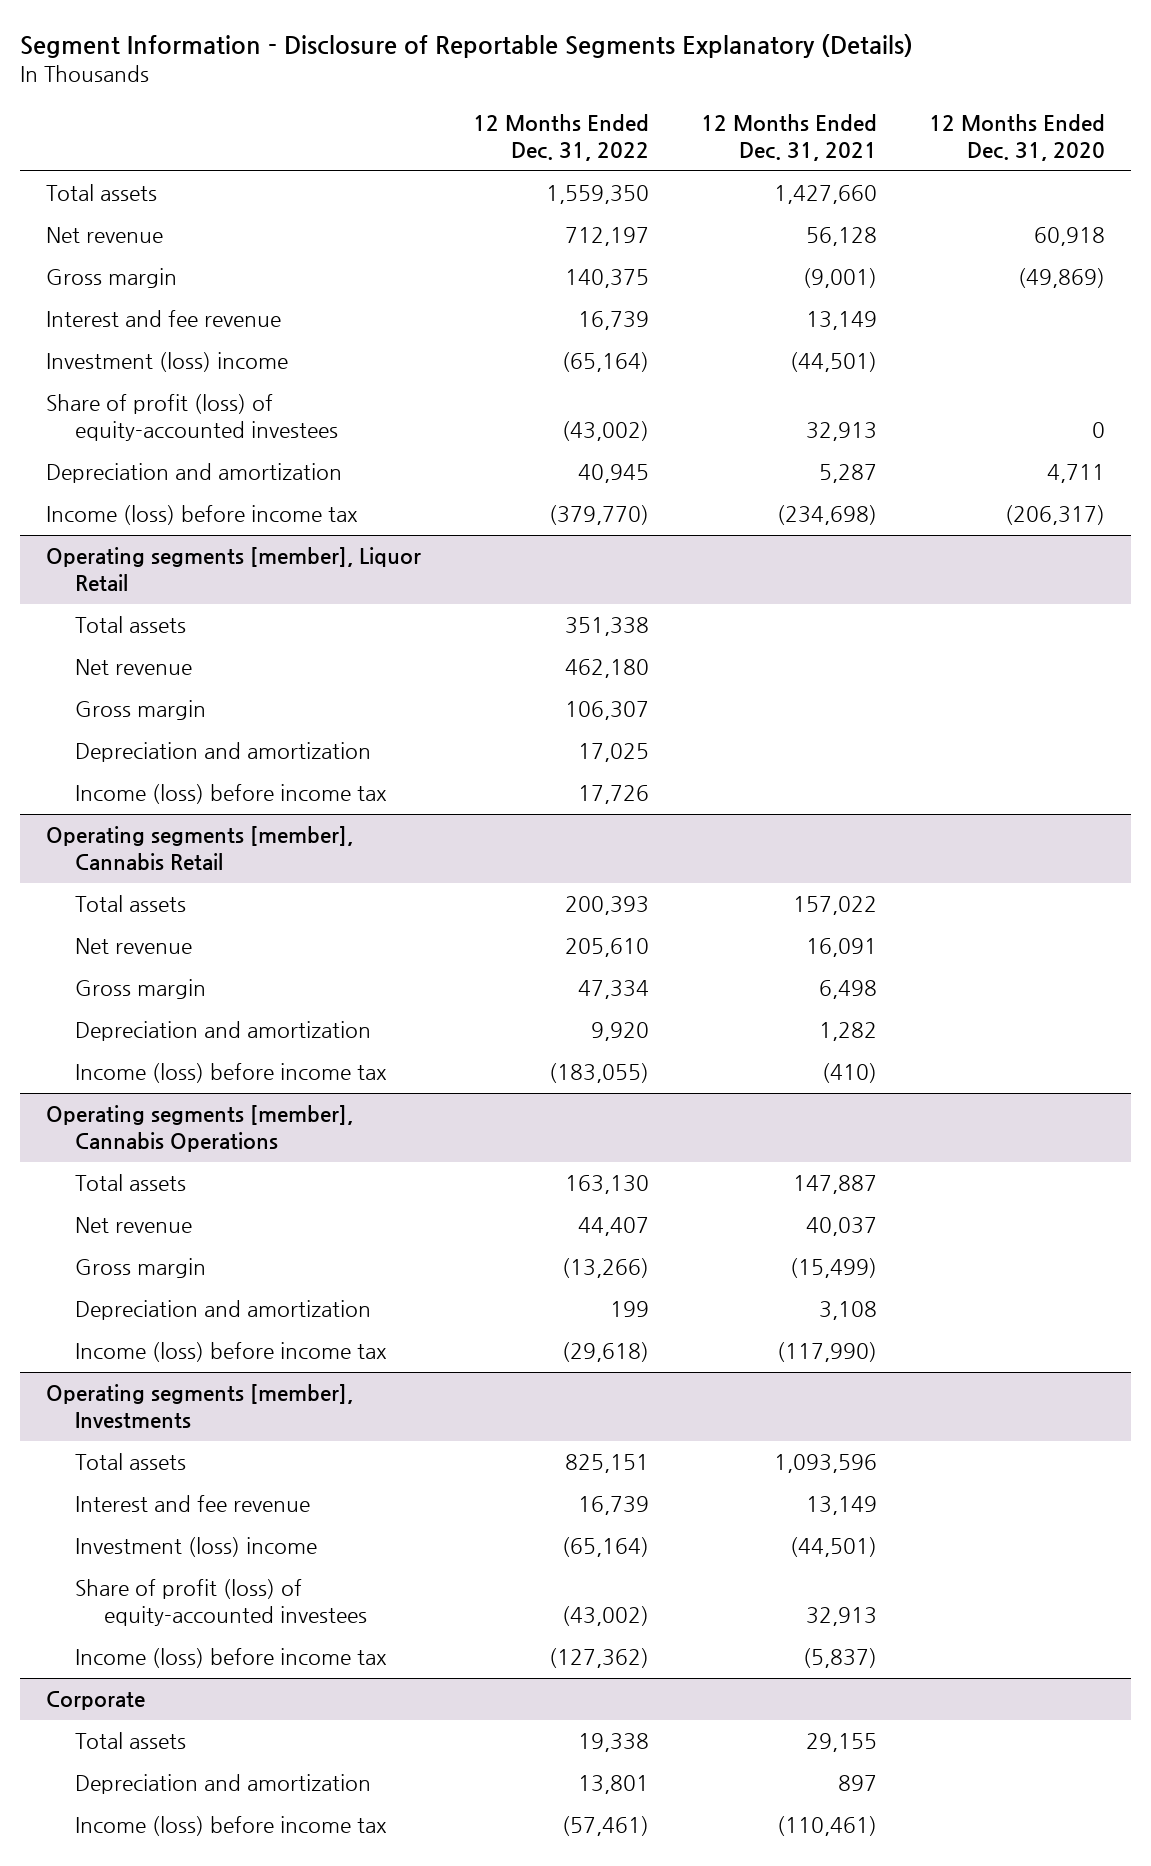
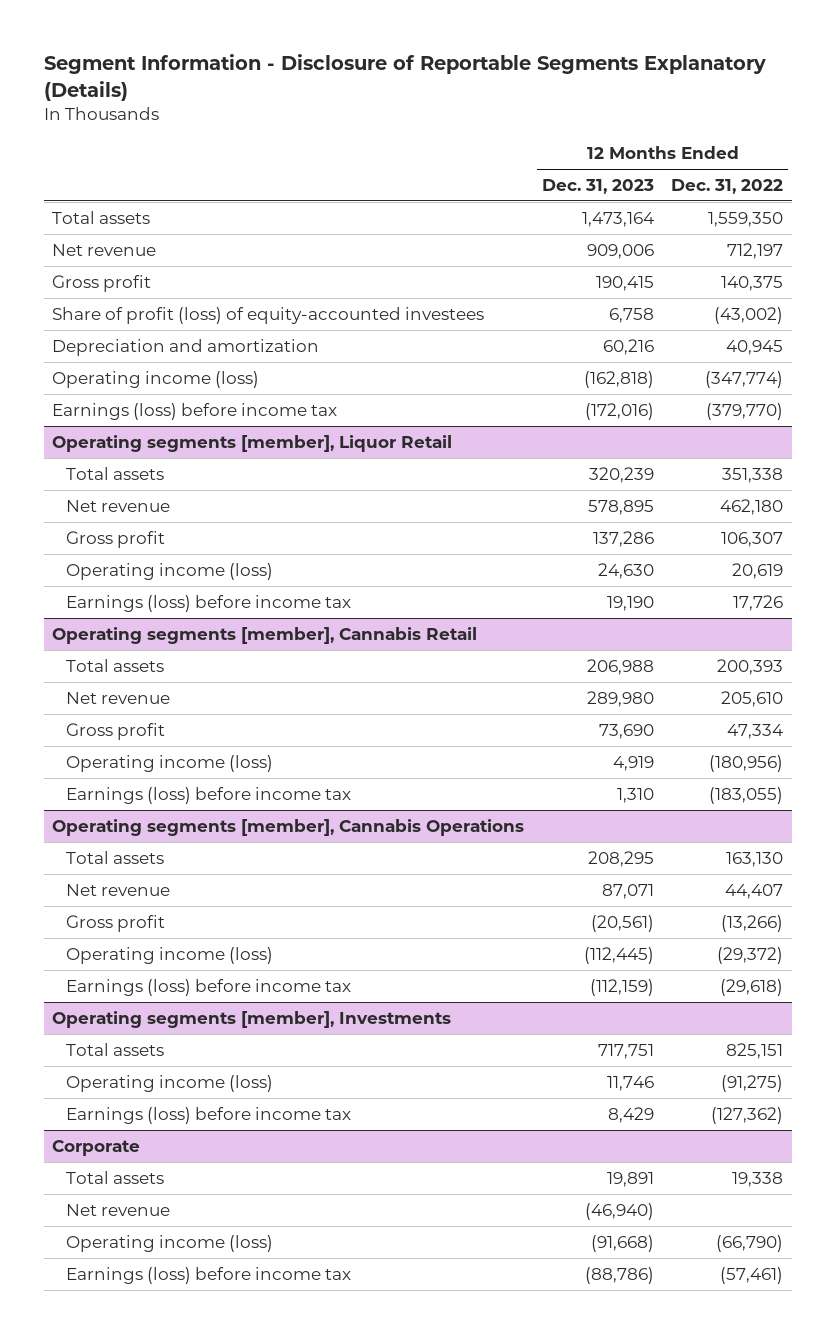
- | 12 Months Ended Dec. 31, 2022 | 12 Months Ended Dec. 31, 2021 | 12 Months Ended Dec. 31, 2020
+ | 12 Months Ended Dec. 31, 2023 | 12 Months Ended Dec. 31, 2022
- Gross margin | 140,375 | (9,001) | (49,869)
- Interest and fee revenue | 16,739 | 13,149 |
- Investment (loss) income | (65,164) | (44,501) |
+ Gross profit | 190,415 | 140,375
- Income (loss) before income tax | (379,770) | (234,698) | (206,317)
+ Operating income (loss) | (162,818) | (347,774)
+ Earnings (loss) before income tax | (172,016) | (379,770)
@ Operating segments [member], Liquor Retail
- Gross margin | 106,307 | |
- Depreciation and amortization | 17,025 | |
- Income (loss) before income tax | 17,726 | |
+ Gross profit | 137,286 | 106,307
+ Operating income (loss) | 24,630 | 20,619
+ Earnings (loss) before income tax | 19,190 | 17,726
@ Operating segments [member], Cannabis Retail
- Gross margin | 47,334 | 6,498 |
- Depreciation and amortization | 9,920 | 1,282 |
- Income (loss) before income tax | (183,055) | (410) |
+ Gross profit | 73,690 | 47,334
+ Operating income (loss) | 4,919 | (180,956)
+ Earnings (loss) before income tax | 1,310 | (183,055)
@ Operating segments [member], Cannabis Operations
- Gross margin | (13,266) | (15,499) |
- Depreciation and amortization | 199 | 3,108 |
- Income (loss) before income tax | (29,618) | (117,990) |
+ Gross profit | (20,561) | (13,266)
+ Operating income (loss) | (112,445) | (29,372)
+ Earnings (loss) before income tax | (112,159) | (29,618)
@ Operating segments [member], Investments
- Interest and fee revenue | 16,739 | 13,149 |
- Investment (loss) income | (65,164) | (44,501) |
- Share of profit (loss) of equity-accounted investees | (43,002) | 32,913 |
- Income (loss) before income tax | (127,362) | (5,837) |
+ Operating income (loss) | 11,746 | (91,275)
+ Earnings (loss) before income tax | 8,429 | (127,362)
@ Corporate
- Depreciation and amortization | 13,801 | 897 |
- Income (loss) before income tax | (57,461) | (110,461) |
+ Net revenue | (46,940) |
+ Operating income (loss) | (91,668) | (66,790)
+ Earnings (loss) before income tax | (88,786) | (57,461)

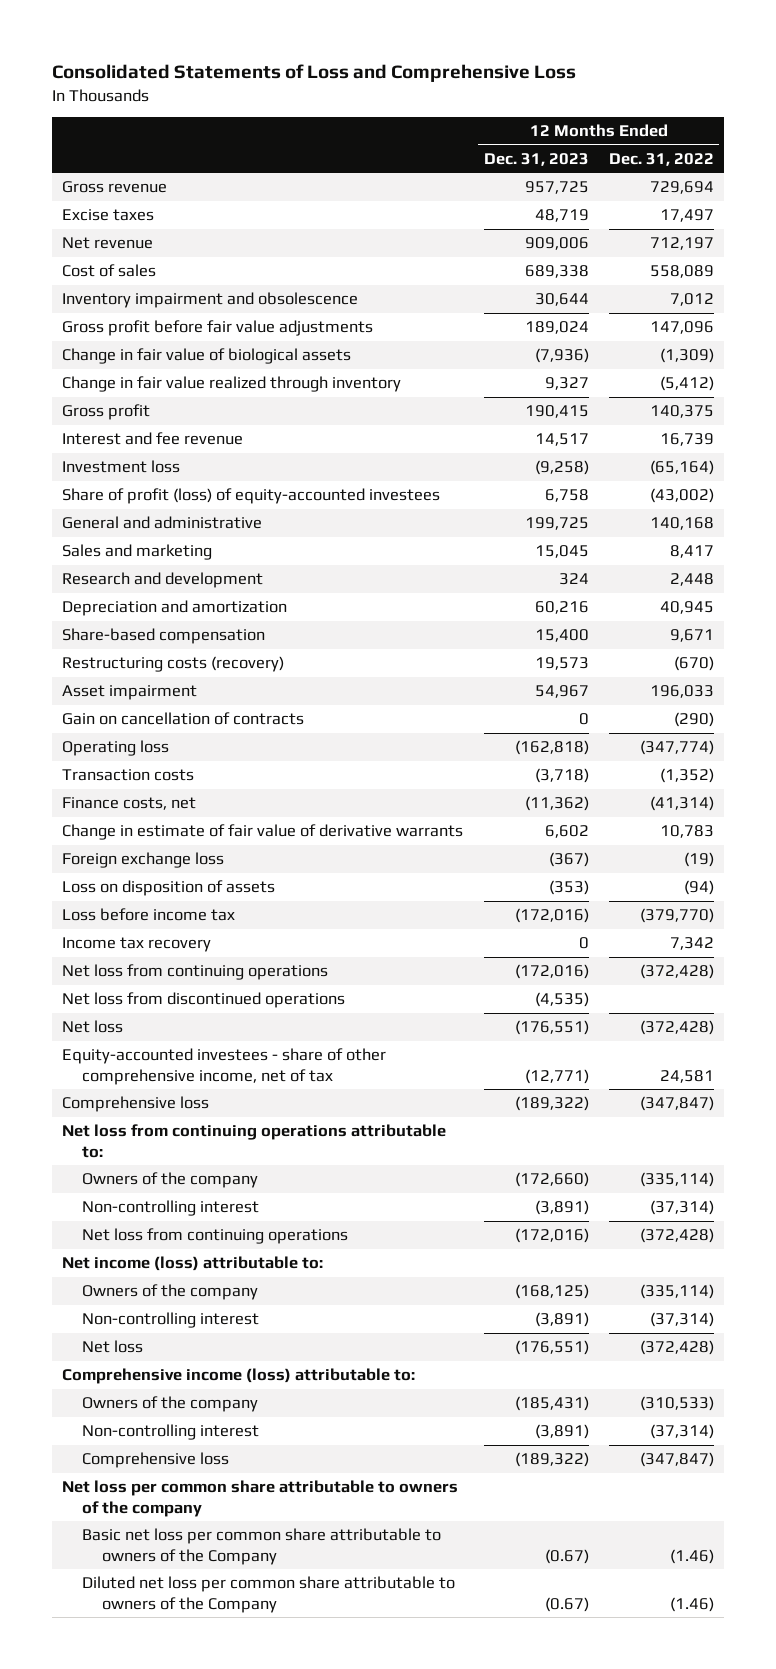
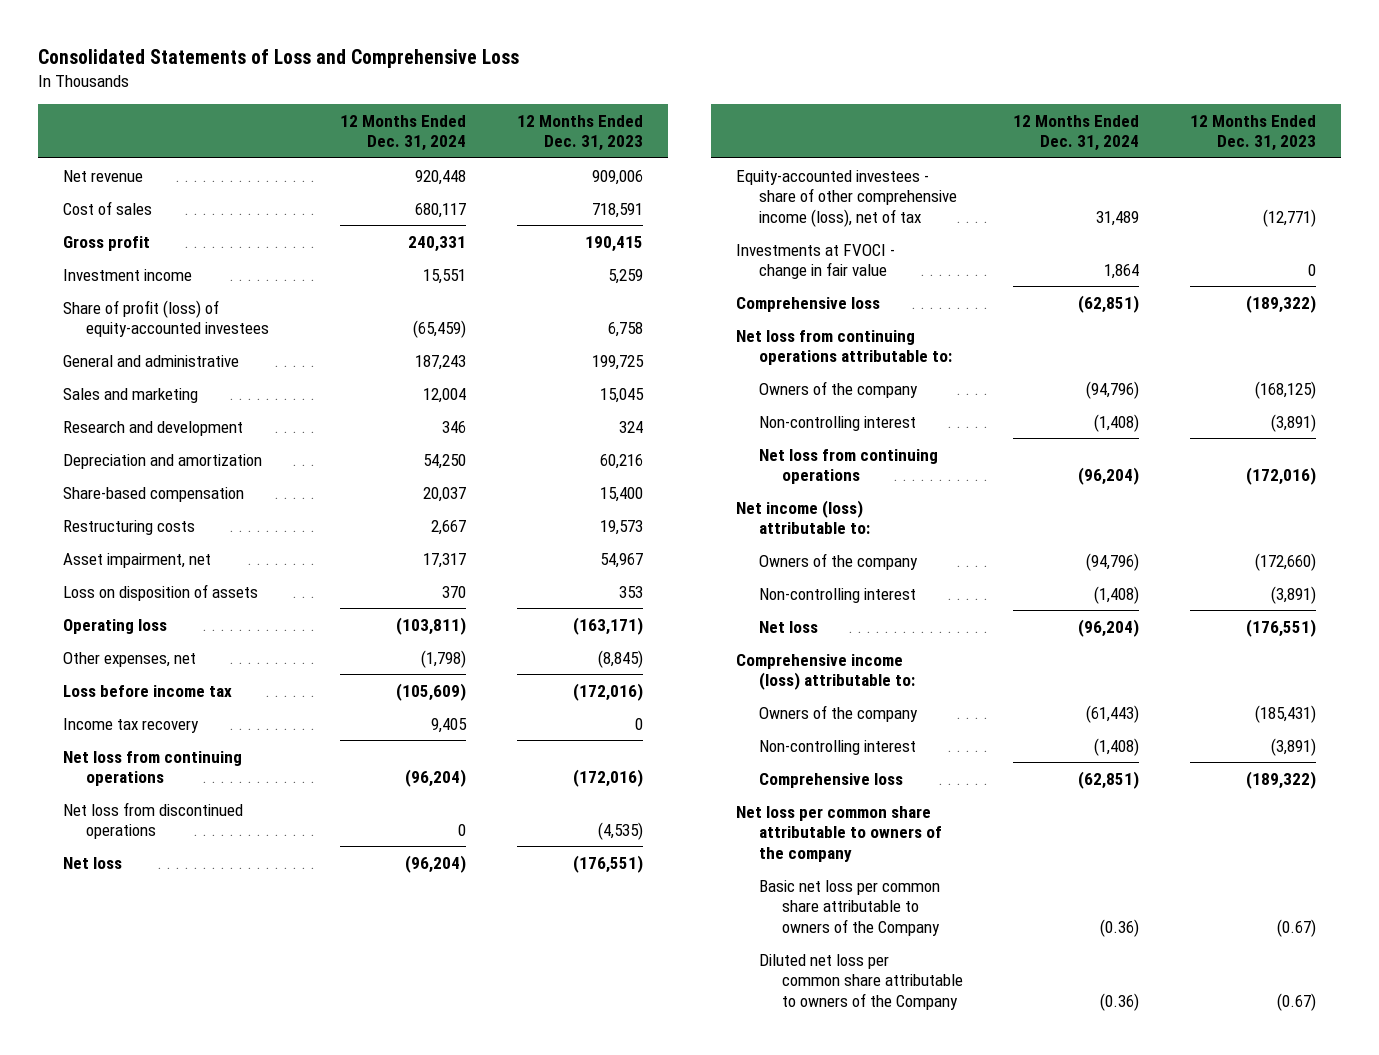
- | 12 Months Ended Dec. 31, 2023 | 12 Months Ended Dec. 31, 2022
+ | 12 Months Ended Dec. 31, 2024 | 12 Months Ended Dec. 31, 2023
- Gross revenue | 957,725 | 729,694
- Excise taxes | 48,719 | 17,497
- Cost of sales | 689,338 | 558,089
- Inventory impairment and obsolescence | 30,644 | 7,012
- Gross profit before fair value adjustments | 189,024 | 147,096
- Change in fair value of biological assets | (7,936) | (1,309)
- Change in fair value realized through inventory | 9,327 | (5,412)
+ Cost of sales | 680,117 | 718,591
- Interest and fee revenue | 14,517 | 16,739
- Investment loss | (9,258) | (65,164)
+ Investment income | 15,551 | 5,259
- Restructuring costs (recovery) | 19,573 | (670)
- Asset impairment | 54,967 | 196,033
- Gain on cancellation of contracts | 0 | (290)
- Operating loss | (162,818) | (347,774)
- Transaction costs | (3,718) | (1,352)
- Finance costs, net | (11,362) | (41,314)
- Change in estimate of fair value of derivative warrants | 6,602 | 10,783
- Foreign exchange loss | (367) | (19)
- Loss on disposition of assets | (353) | (94)
+ Restructuring costs | 2,667 | 19,573
+ Asset impairment, net | 17,317 | 54,967
+ Loss on disposition of assets | 370 | 353
+ Operating loss | (103,811) | (163,171)
+ Other expenses, net | (1,798) | (8,845)
- Equity-accounted investees - share of other comprehensive income, net of tax | (12,771) | 24,581
+ Equity-accounted investees - share of other comprehensive income (loss), net of tax | 31,489 | (12,771)
+ Investments at FVOCI - change in fair value | 1,864 | 0
moved up: Owners of the company | (94,796) | (168,125)
moved down: Owners of the company | (94,796) | (172,660)

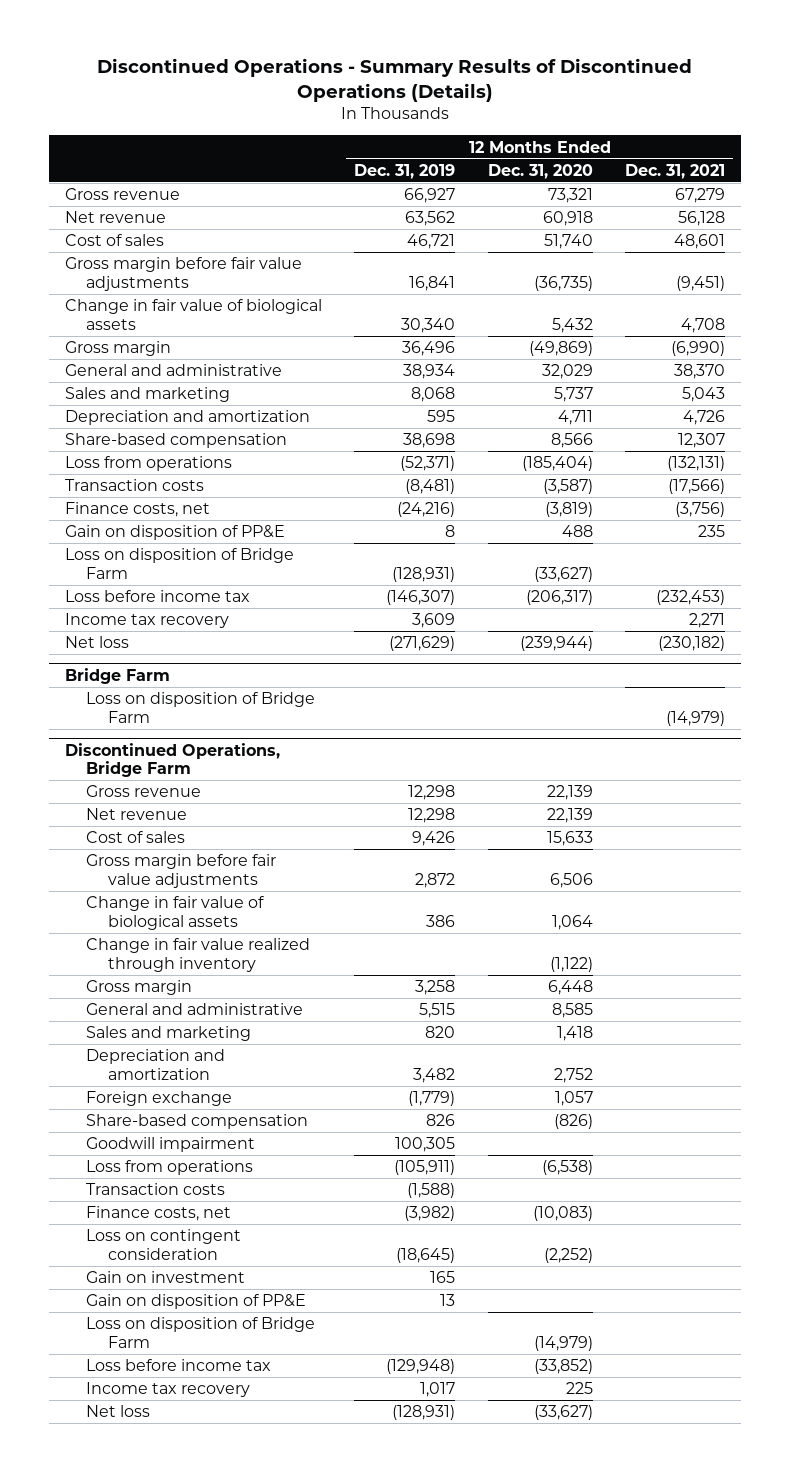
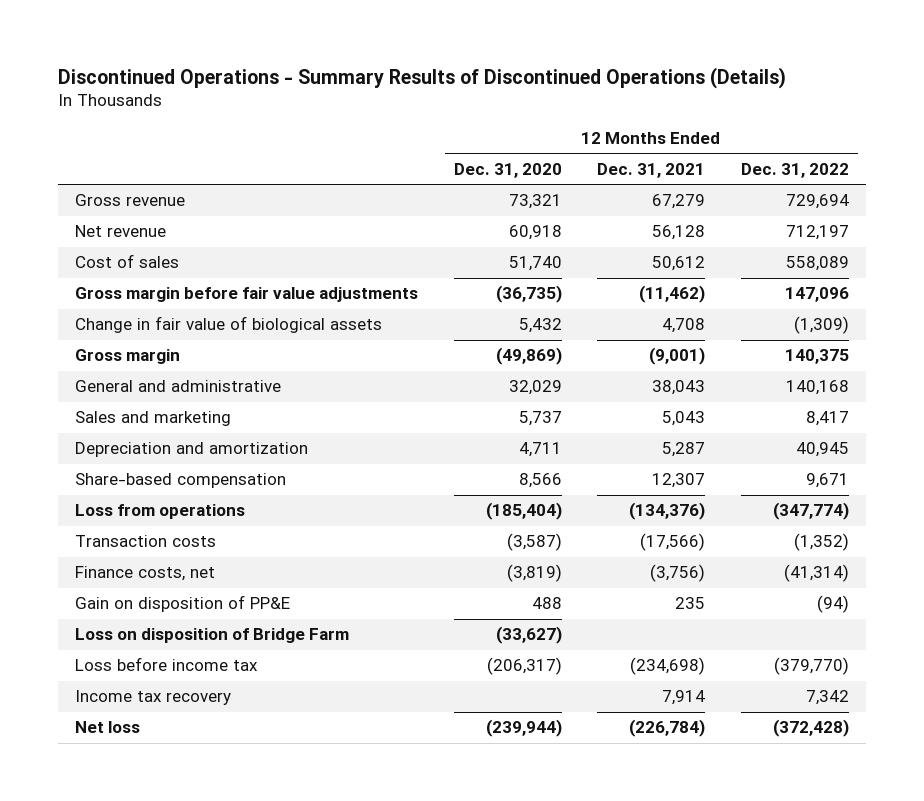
- | 12 Months Ended Dec. 31, 2019 | 12 Months Ended Dec. 31, 2020 | 12 Months Ended Dec. 31, 2021
+ | 12 Months Ended Dec. 31, 2020 | 12 Months Ended Dec. 31, 2021 | 12 Months Ended Dec. 31, 2022
- Cost of sales | 46,721 | 51,740 | 48,601
- Gross margin before fair value adjustments | 16,841 | (36,735) | (9,451)
+ Cost of sales | 51,740 | 50,612 | 558,089
+ Gross margin before fair value adjustments | (36,735) | (11,462) | 147,096
- Gross margin | 36,496 | (49,869) | (6,990)
- General and administrative | 38,934 | 32,029 | 38,370
+ Gross margin | (49,869) | (9,001) | 140,375
+ General and administrative | 32,029 | 38,043 | 140,168
- Depreciation and amortization | 595 | 4,711 | 4,726
+ Depreciation and amortization | 4,711 | 5,287 | 40,945
- Loss from operations | (52,371) | (185,404) | (132,131)
+ Loss from operations | (185,404) | (134,376) | (347,774)
- Loss before income tax | (146,307) | (206,317) | (232,453)
- Income tax recovery | 3,609 | | 2,271
- Net loss | (271,629) | (239,944) | (230,182)
- Bridge Farm
- Loss on disposition of Bridge Farm | | | (14,979)
- Discontinued Operations, Bridge Farm
- Gross revenue | 12,298 | 22,139 |
- Net revenue | 12,298 | 22,139 |
- Cost of sales | 9,426 | 15,633 |
- Gross margin before fair value adjustments | 2,872 | 6,506 |
- Change in fair value of biological assets | 386 | 1,064 |
- Change in fair value realized through inventory | | (1,122) |
- Gross margin | 3,258 | 6,448 |
- General and administrative | 5,515 | 8,585 |
- Sales and marketing | 820 | 1,418 |
- Depreciation and amortization | 3,482 | 2,752 |
- Foreign exchange | (1,779) | 1,057 |
- Share-based compensation | 826 | (826) |
- Goodwill impairment | 100,305 | |
- Loss from operations | (105,911) | (6,538) |
- Transaction costs | (1,588) | |
- Finance costs, net | (3,982) | (10,083) |
- Loss on contingent consideration | (18,645) | (2,252) |
- Gain on investment | 165 | |
- Gain on disposition of PP&E | 13 | |
- Loss on disposition of Bridge Farm | | (14,979) |
- Loss before income tax | (129,948) | (33,852) |
- Income tax recovery | 1,017 | 225 |
- Net loss | (128,931) | (33,627) |
+ Loss before income tax | (206,317) | (234,698) | (379,770)
+ Income tax recovery | | 7,914 | 7,342
+ Net loss | (239,944) | (226,784) | (372,428)

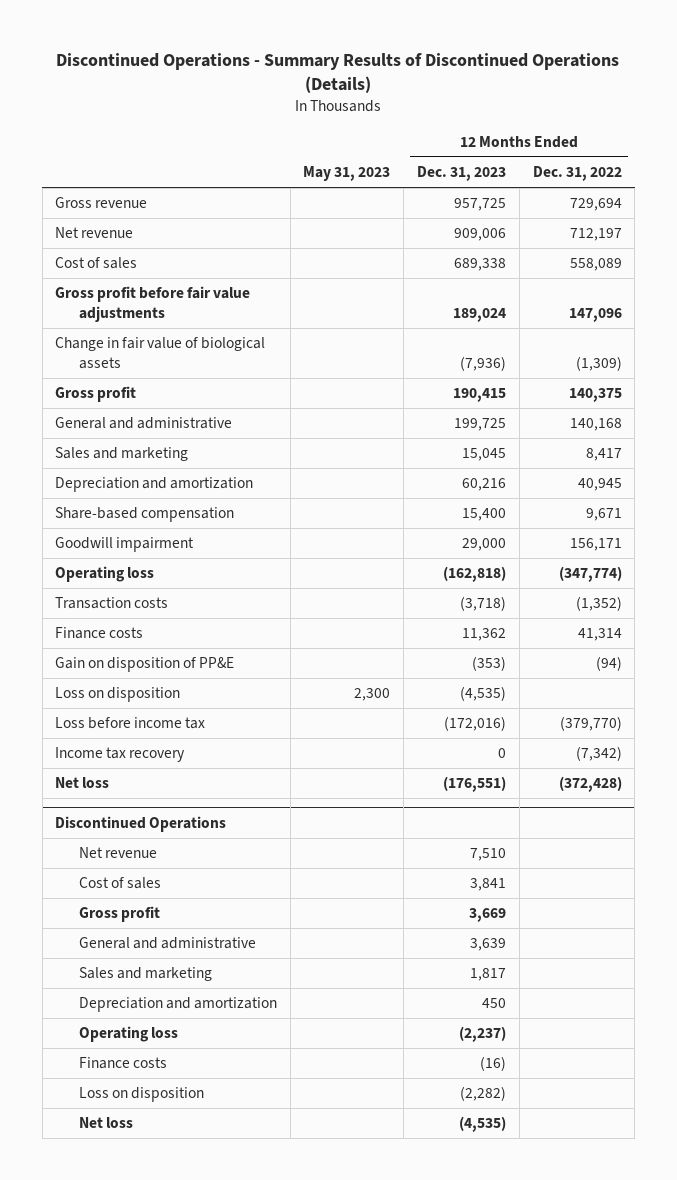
- | 12 Months Ended Dec. 31, 2020 | 12 Months Ended Dec. 31, 2021 | 12 Months Ended Dec. 31, 2022
+ | May 31, 2023 | 12 Months Ended Dec. 31, 2023 | 12 Months Ended Dec. 31, 2022
- Gross margin before fair value adjustments | (36,735) | (11,462) | 147,096
+ Gross profit before fair value adjustments | | 189,024 | 147,096
- Gross margin | (49,869) | (9,001) | 140,375
+ Gross profit | | 190,415 | 140,375
- Loss from operations | (185,404) | (134,376) | (347,774)
+ Goodwill impairment | | 29,000 | 156,171
+ Operating loss | | (162,818) | (347,774)
- Finance costs, net | (3,819) | (3,756) | (41,314)
+ Finance costs | | 11,362 | 41,314
- Loss on disposition of Bridge Farm | (33,627) | |
+ Loss on disposition | 2,300 | (4,535) |
- Income tax recovery | | 7,914 | 7,342
+ Income tax recovery | | 0 | (7,342)
+ Discontinued Operations
+ Net revenue | | 7,510 |
+ Cost of sales | | 3,841 |
+ Gross profit | | 3,669 |
+ General and administrative | | 3,639 |
+ Sales and marketing | | 1,817 |
+ Depreciation and amortization | | 450 |
+ Operating loss | | (2,237) |
+ Finance costs | | (16) |
+ Loss on disposition | | (2,282) |
+ Net loss | | (4,535) |

